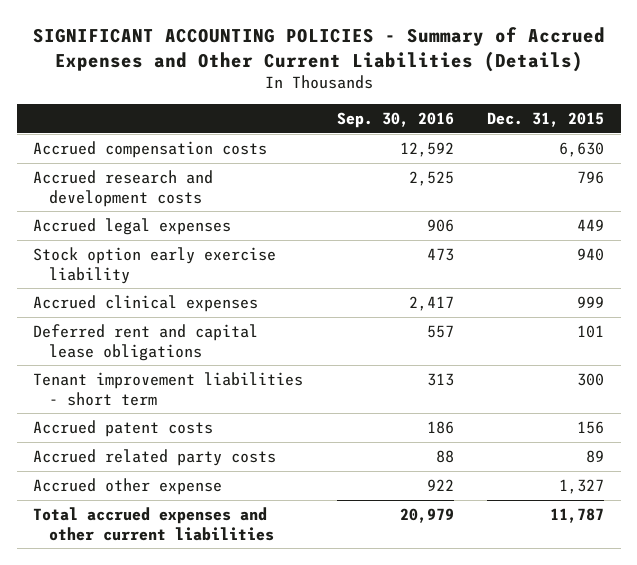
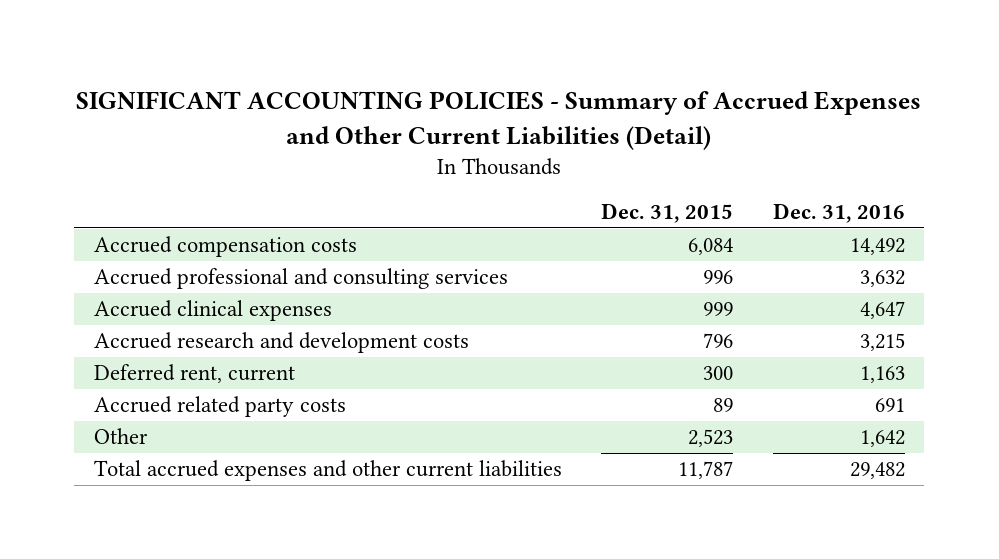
- SIGNIFICANT ACCOUNTING POLICIES - Summary of Accrued Expenses and Other Current Liabilities (Details)
+ SIGNIFICANT ACCOUNTING POLICIES - Summary of Accrued Expenses and Other Current Liabilities (Detail)
- | Sep. 30, 2016 | Dec. 31, 2015
+ | Dec. 31, 2015 | Dec. 31, 2016
- Accrued compensation costs | 12,592 | 6,630
- Accrued legal expenses | 906 | 449
- Stock option early exercise liability | 473 | 940
+ Accrued compensation costs | 6,084 | 14,492
+ Accrued professional and consulting services | 996 | 3,632
- Deferred rent and capital lease obligations | 557 | 101
- Tenant improvement liabilities - short term | 313 | 300
- Accrued patent costs | 186 | 156
moved down: Accrued research and development costs | 796 | 3,215
+ Deferred rent, current | 300 | 1,163
- Accrued other expense | 922 | 1,327
+ Other | 2,523 | 1,642

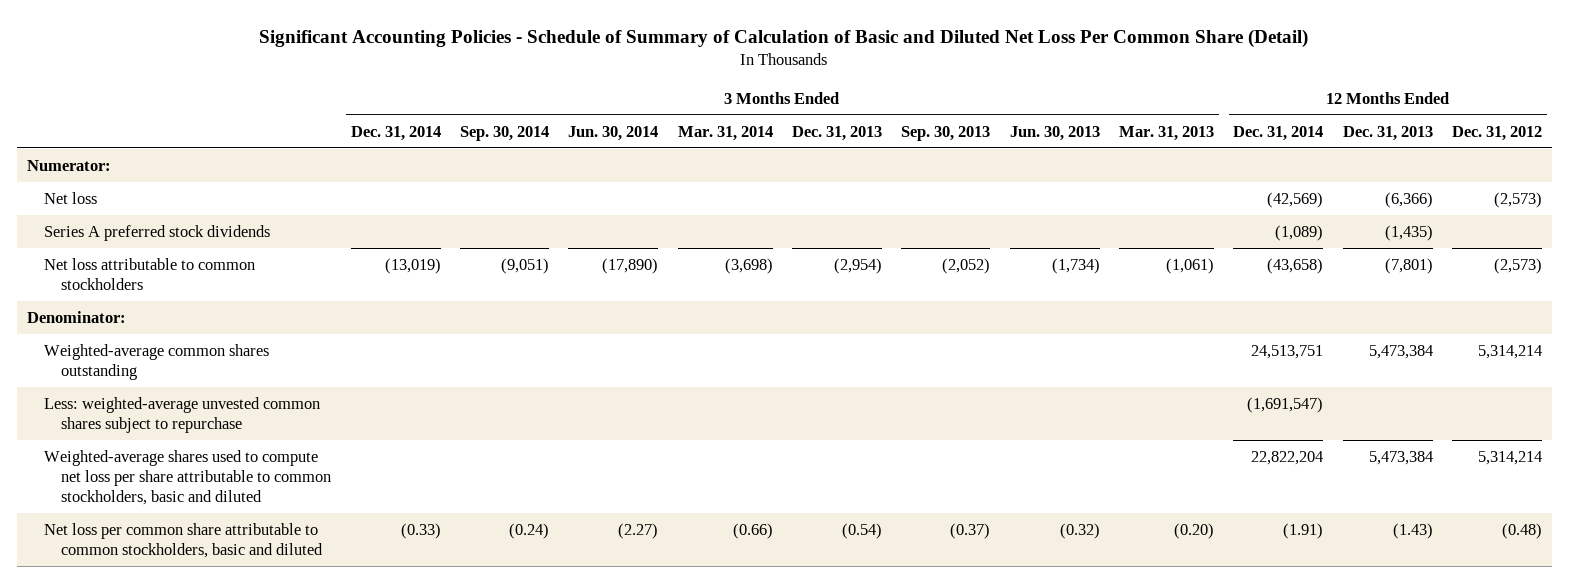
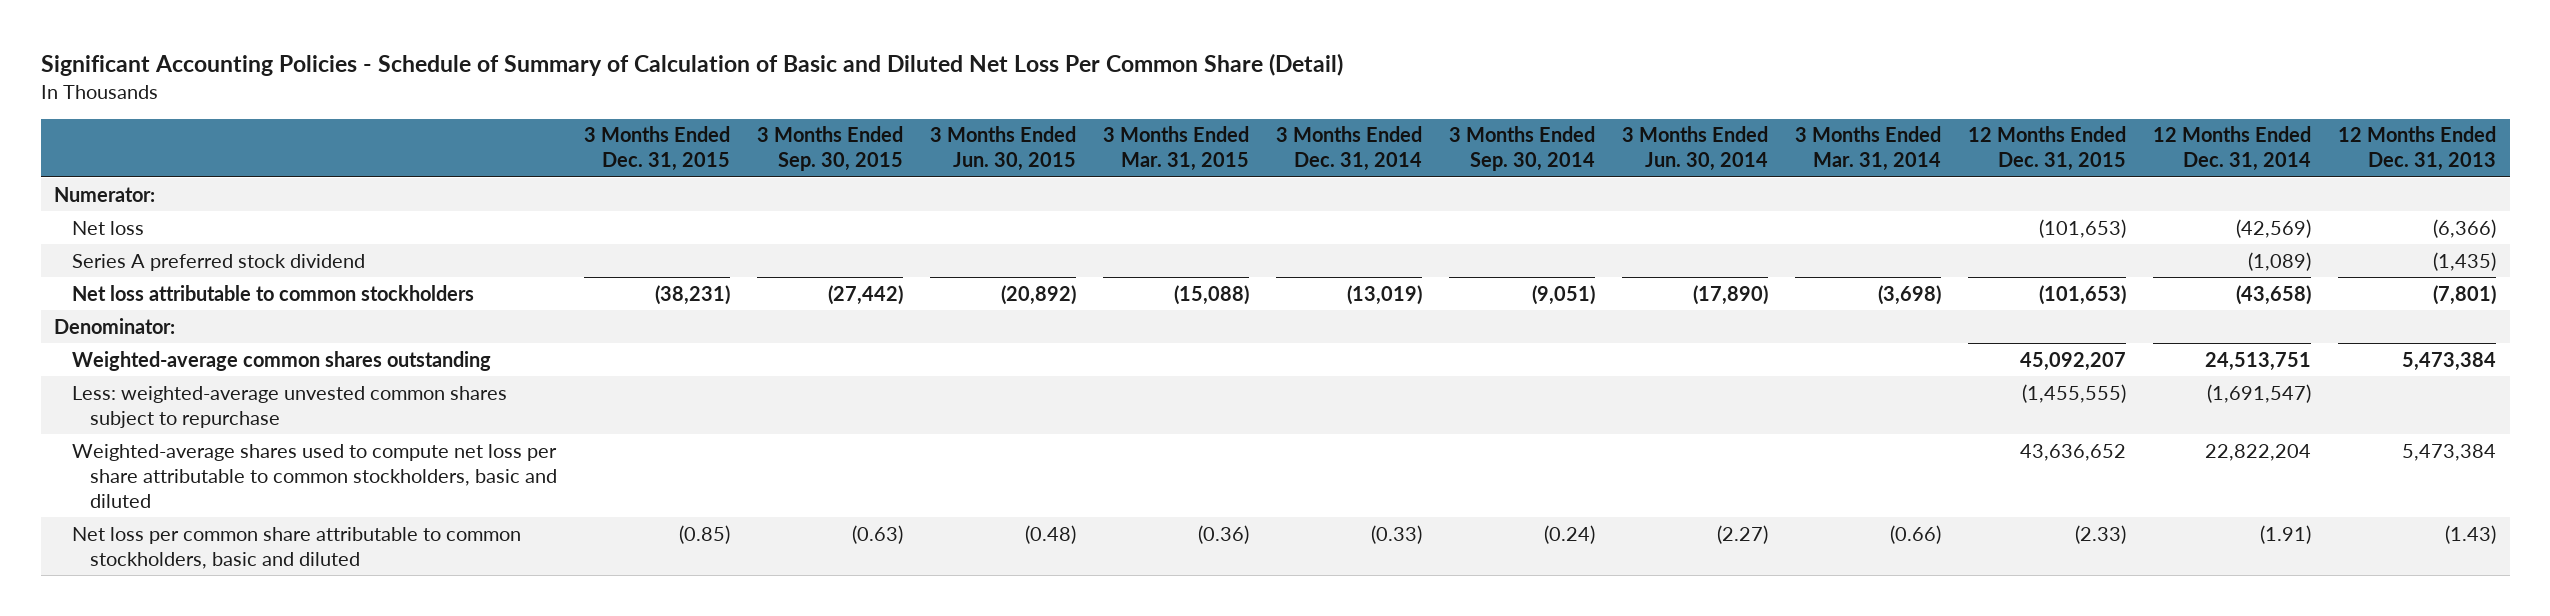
- | 3 Months Ended Dec. 31, 2014 | 3 Months Ended Sep. 30, 2014 | 3 Months Ended Jun. 30, 2014 | 3 Months Ended Mar. 31, 2014 | 3 Months Ended Dec. 31, 2013 | 3 Months Ended Sep. 30, 2013 | 3 Months Ended Jun. 30, 2013 | 3 Months Ended Mar. 31, 2013 | 12 Months Ended Dec. 31, 2014 | 12 Months Ended Dec. 31, 2013 | 12 Months Ended Dec. 31, 2012
+ | 3 Months Ended Dec. 31, 2015 | 3 Months Ended Sep. 30, 2015 | 3 Months Ended Jun. 30, 2015 | 3 Months Ended Mar. 31, 2015 | 3 Months Ended Dec. 31, 2014 | 3 Months Ended Sep. 30, 2014 | 3 Months Ended Jun. 30, 2014 | 3 Months Ended Mar. 31, 2014 | 12 Months Ended Dec. 31, 2015 | 12 Months Ended Dec. 31, 2014 | 12 Months Ended Dec. 31, 2013
- Series A preferred stock dividends | | | | | | | | | (1,089) | (1,435) |
+ Series A preferred stock dividend | | | | | | | | | | (1,089) | (1,435)

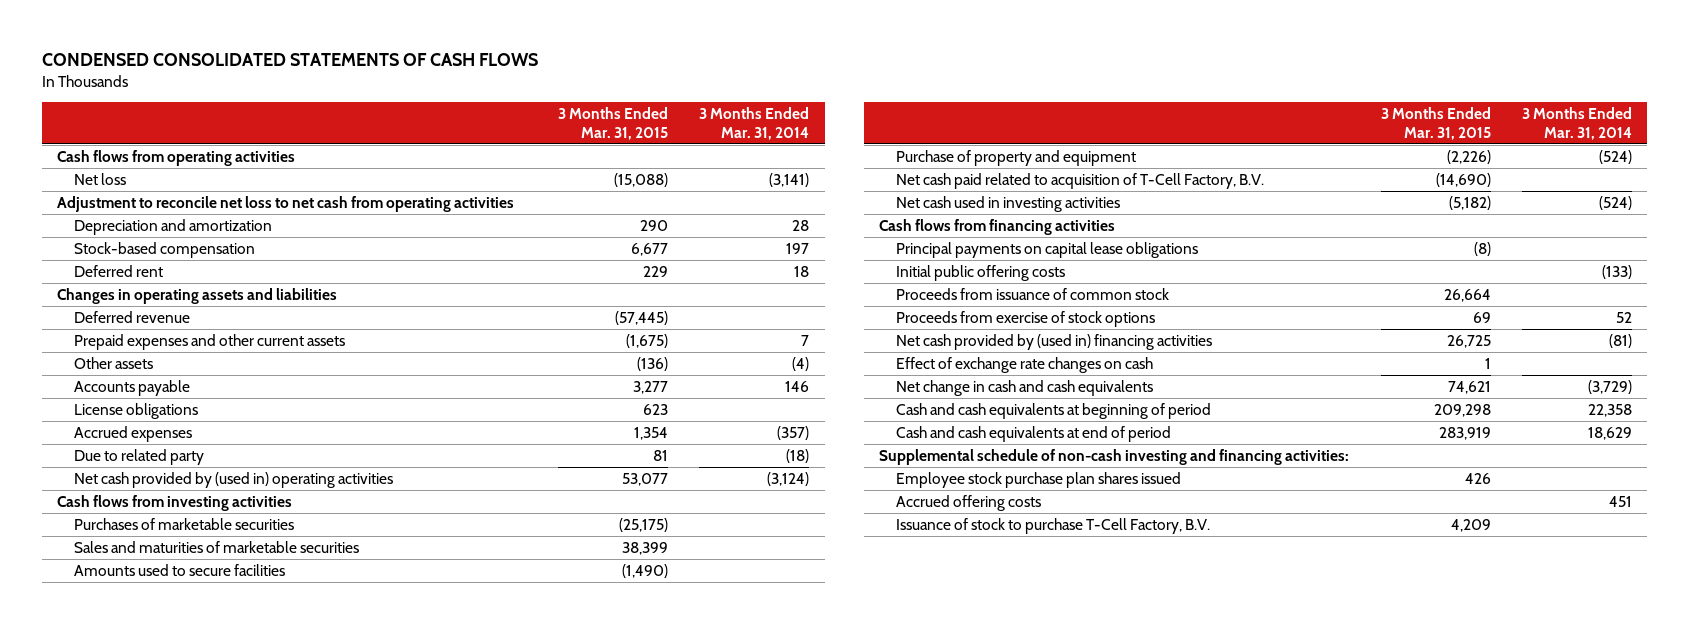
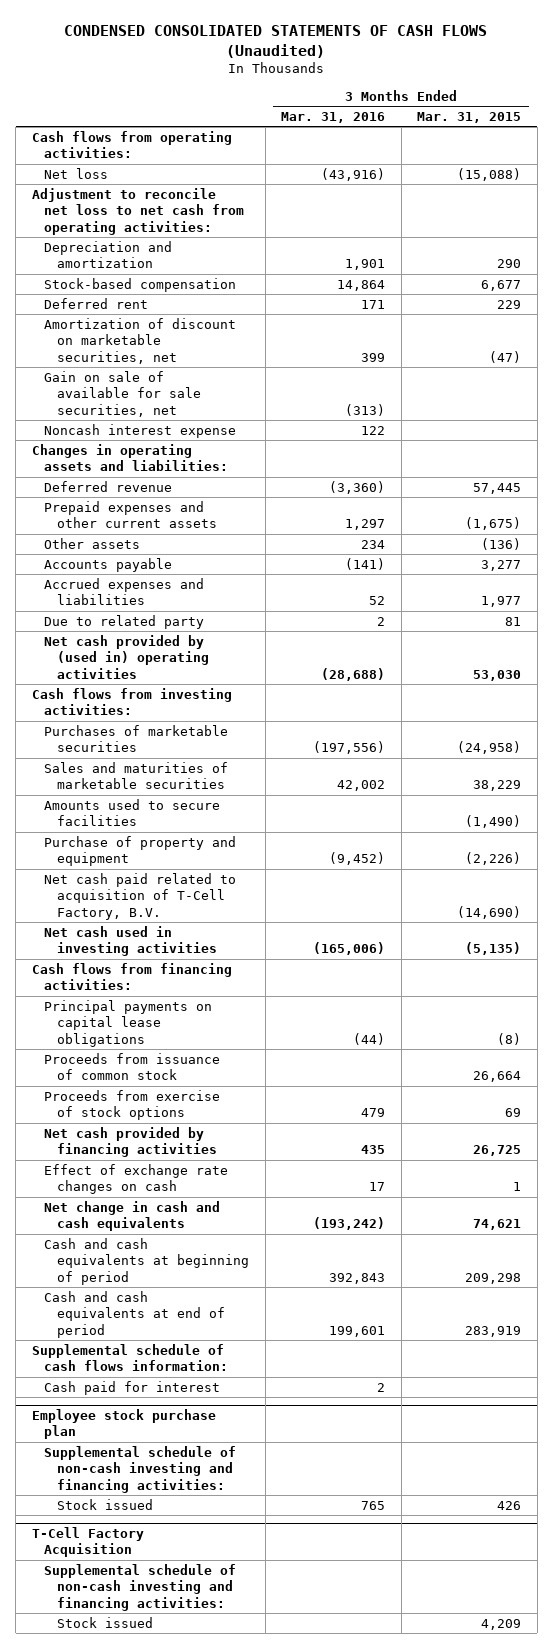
- CONDENSED CONSOLIDATED STATEMENTS OF CASH FLOWS
+ CONDENSED CONSOLIDATED STATEMENTS OF CASH FLOWS (Unaudited)
- | 3 Months Ended Mar. 31, 2015 | 3 Months Ended Mar. 31, 2014
+ | 3 Months Ended Mar. 31, 2016 | 3 Months Ended Mar. 31, 2015
- Cash flows from operating activities
+ Cash flows from operating activities:
- Adjustment to reconcile net loss to net cash from operating activities
+ Adjustment to reconcile net loss to net cash from operating activities:
- Changes in operating assets and liabilities
- Deferred revenue | (57,445) |
+ Amortization of discount on marketable securities, net | 399 | (47)
+ Gain on sale of available for sale securities, net | (313) |
+ Noncash interest expense | 122 |
+ Changes in operating assets and liabilities:
+ Deferred revenue | (3,360) | 57,445
- License obligations | 623 |
- Accrued expenses | 1,354 | (357)
+ Accrued expenses and liabilities | 52 | 1,977
- Net cash provided by (used in) operating activities | 53,077 | (3,124)
- Cash flows from investing activities
- Purchases of marketable securities | (25,175) |
- Sales and maturities of marketable securities | 38,399 |
+ Net cash provided by (used in) operating activities | (28,688) | 53,030
+ Cash flows from investing activities:
+ Purchases of marketable securities | (197,556) | (24,958)
+ Sales and maturities of marketable securities | 42,002 | 38,229
- Net cash used in investing activities | (5,182) | (524)
- Cash flows from financing activities
+ Net cash used in investing activities | (165,006) | (5,135)
+ Cash flows from financing activities:
- Initial public offering costs | | (133)
- Net cash provided by (used in) financing activities | 26,725 | (81)
+ Net cash provided by financing activities | 435 | 26,725
+ Supplemental schedule of cash flows information:
+ Cash paid for interest | 2 |
+ Employee stock purchase plan
- Employee stock purchase plan shares issued | 426 |
- Accrued offering costs | | 451
- Issuance of stock to purchase T-Cell Factory, B.V. | 4,209 |
+ Stock issued | 765 | 426
+ T-Cell Factory Acquisition
+ Supplemental schedule of non-cash investing and financing activities:
+ Stock issued | | 4,209

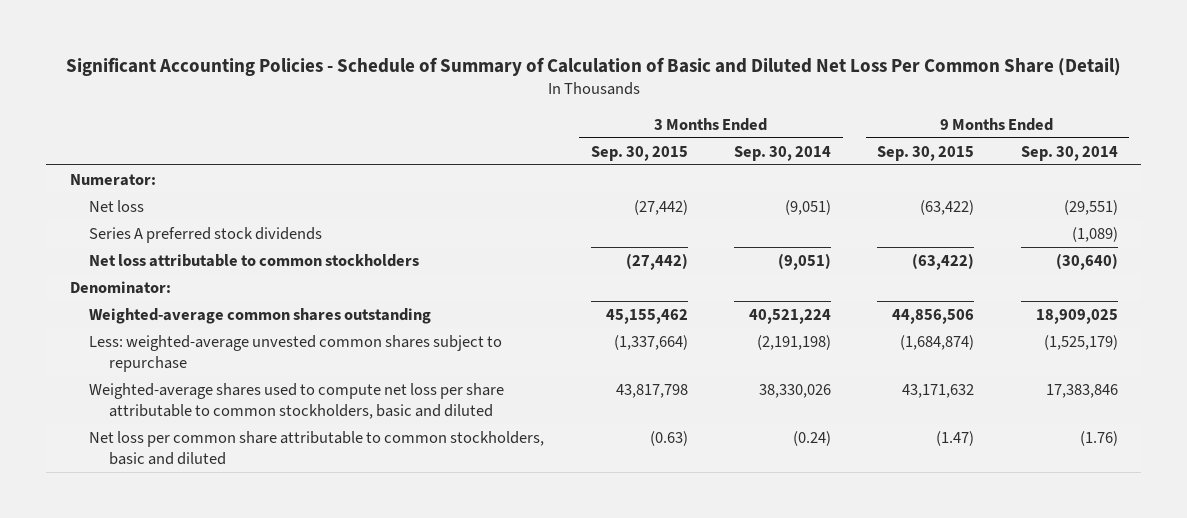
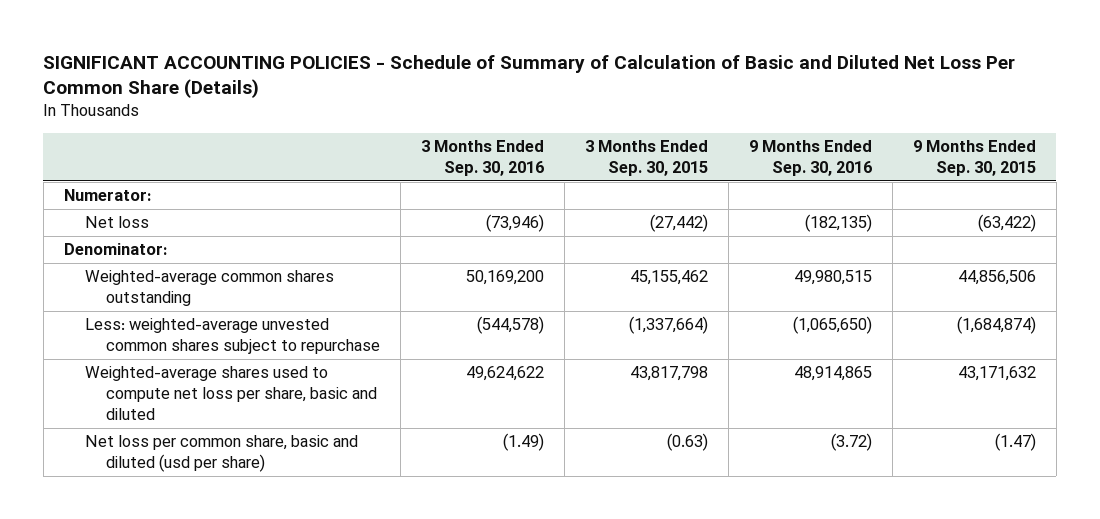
- Significant Accounting Policies - Schedule of Summary of Calculation of Basic and Diluted Net Loss Per Common Share (Detail)
+ SIGNIFICANT ACCOUNTING POLICIES - Schedule of Summary of Calculation of Basic and Diluted Net Loss Per Common Share (Details)
- | 3 Months Ended Sep. 30, 2015 | 3 Months Ended Sep. 30, 2014 | 9 Months Ended Sep. 30, 2015 | 9 Months Ended Sep. 30, 2014
+ | 3 Months Ended Sep. 30, 2016 | 3 Months Ended Sep. 30, 2015 | 9 Months Ended Sep. 30, 2016 | 9 Months Ended Sep. 30, 2015
- Series A preferred stock dividends | | | | (1,089)
- Net loss attributable to common stockholders | (27,442) | (9,051) | (63,422) | (30,640)
- Weighted-average shares used to compute net loss per share attributable to common stockholders, basic and diluted | 43,817,798 | 38,330,026 | 43,171,632 | 17,383,846
- Net loss per common share attributable to common stockholders, basic and diluted | (0.63) | (0.24) | (1.47) | (1.76)
+ Weighted-average shares used to compute net loss per share, basic and diluted | 49,624,622 | 43,817,798 | 48,914,865 | 43,171,632
+ Net loss per common share, basic and diluted (usd per share) | (1.49) | (0.63) | (3.72) | (1.47)

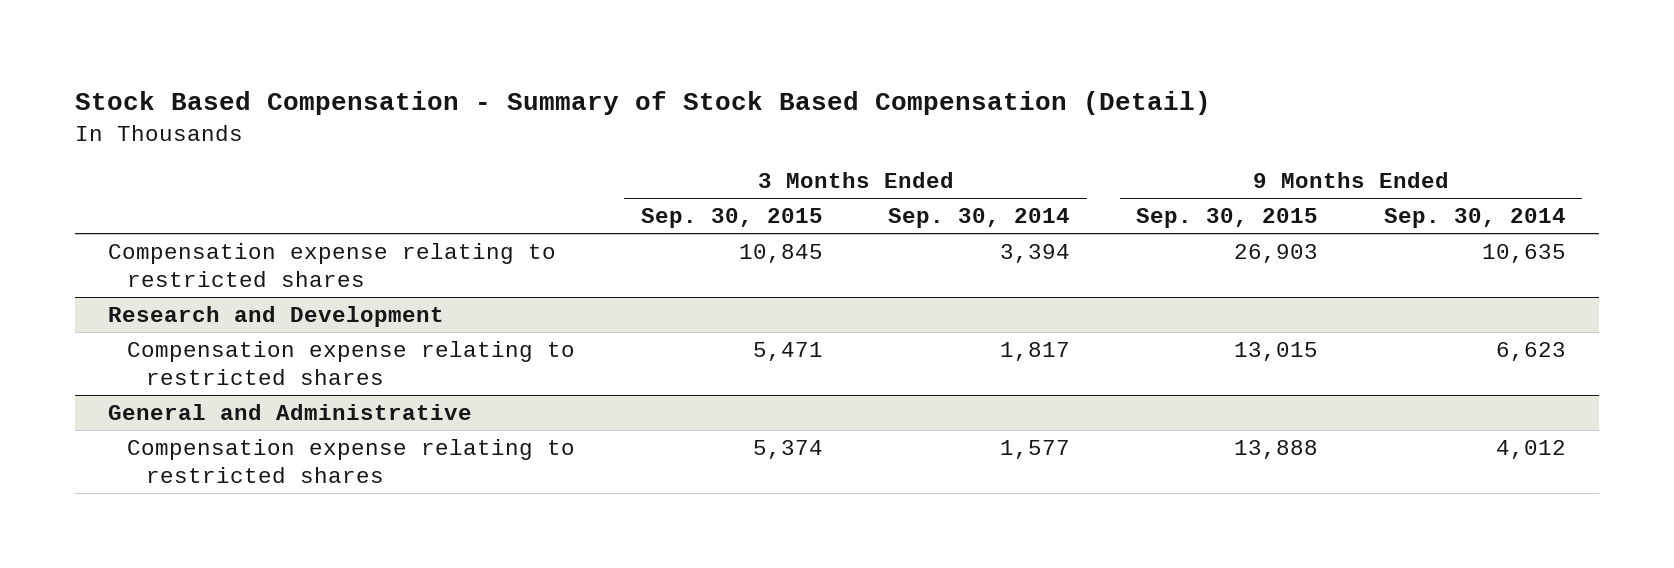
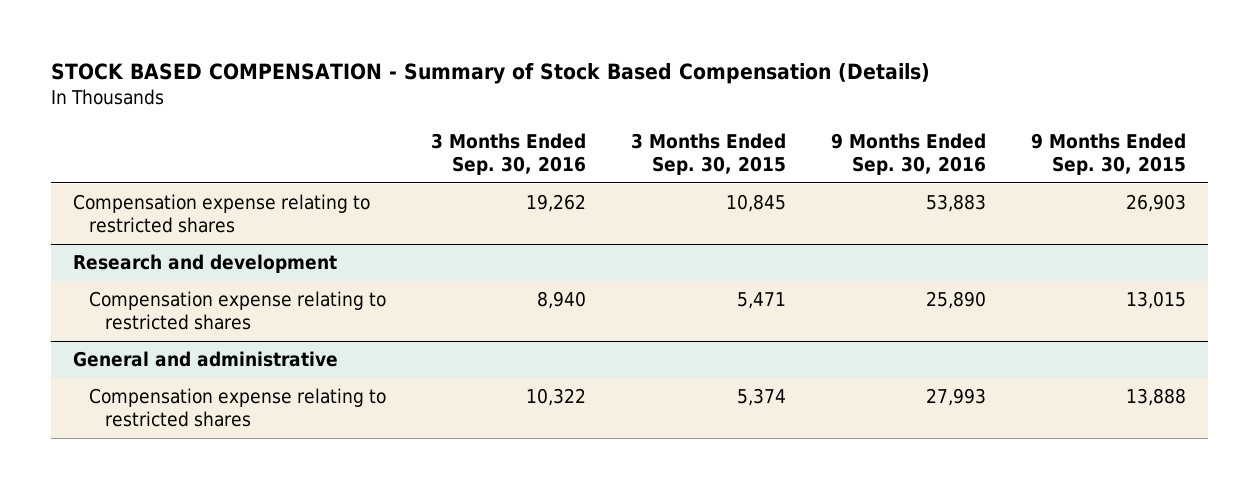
- Stock Based Compensation - Summary of Stock Based Compensation (Detail)
+ STOCK BASED COMPENSATION - Summary of Stock Based Compensation (Details)
- | 3 Months Ended Sep. 30, 2015 | 3 Months Ended Sep. 30, 2014 | 9 Months Ended Sep. 30, 2015 | 9 Months Ended Sep. 30, 2014
+ | 3 Months Ended Sep. 30, 2016 | 3 Months Ended Sep. 30, 2015 | 9 Months Ended Sep. 30, 2016 | 9 Months Ended Sep. 30, 2015
- Research and Development
+ Research and development
- General and Administrative
+ General and administrative

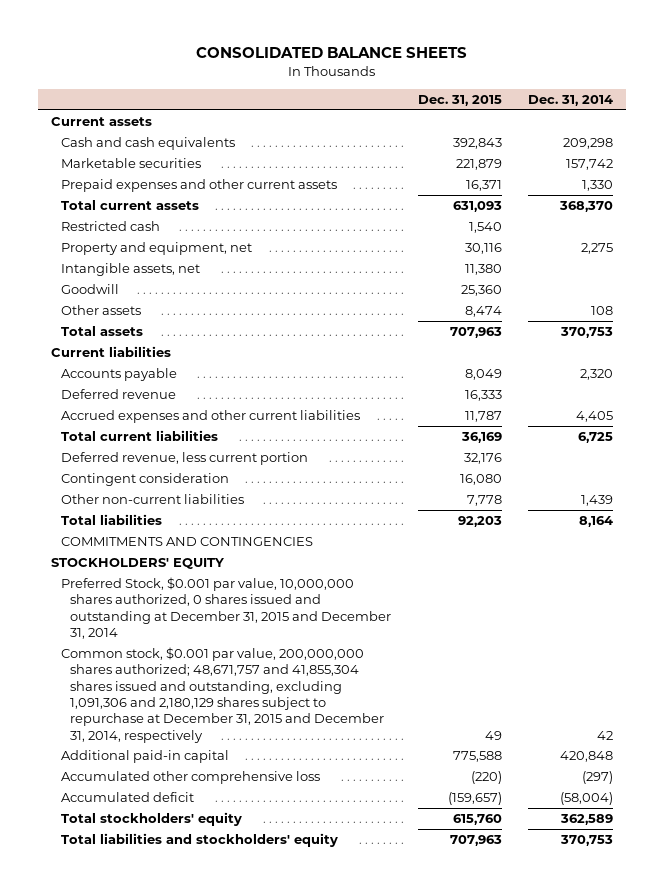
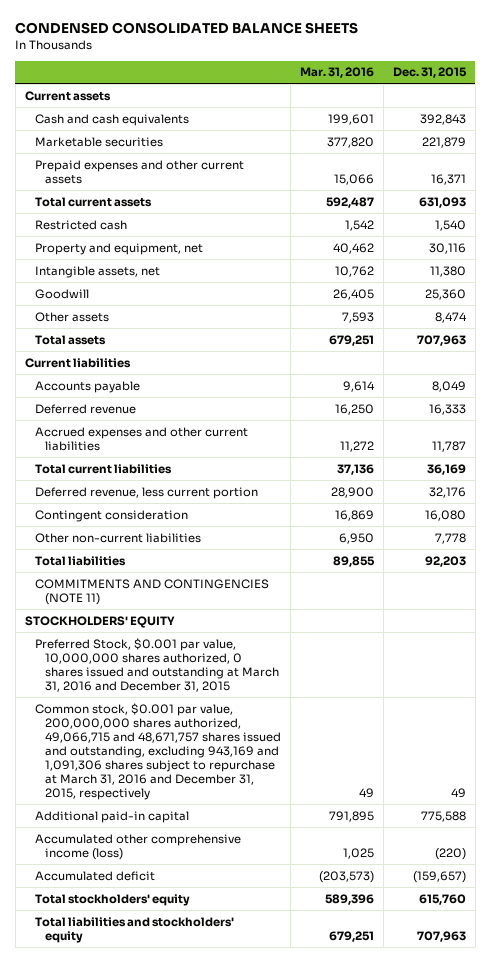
- CONSOLIDATED BALANCE SHEETS
+ CONDENSED CONSOLIDATED BALANCE SHEETS
- | Dec. 31, 2015 | Dec. 31, 2014
+ | Mar. 31, 2016 | Dec. 31, 2015
- COMMITMENTS AND CONTINGENCIES
+ COMMITMENTS AND CONTINGENCIES (NOTE 11)
- Preferred Stock, $0.001 par value, 10,000,000 shares authorized, 0 shares issued and outstanding at December 31, 2015 and December 31, 2014
- Common stock, $0.001 par value, 200,000,000 shares authorized; 48,671,757 and 41,855,304 shares issued and outstanding, excluding 1,091,306 and 2,180,129 shares subject to repurchase at December 31, 2015 and December 31, 2014, respectively | 49 | 42
+ Preferred Stock, $0.001 par value, 10,000,000 shares authorized, 0 shares issued and outstanding at March 31, 2016 and December 31, 2015
+ Common stock, $0.001 par value, 200,000,000 shares authorized, 49,066,715 and 48,671,757 shares issued and outstanding, excluding 943,169 and 1,091,306 shares subject to repurchase at March 31, 2016 and December 31, 2015, respectively | 49 | 49
- Accumulated other comprehensive loss | (220) | (297)
+ Accumulated other comprehensive income (loss) | 1,025 | (220)

